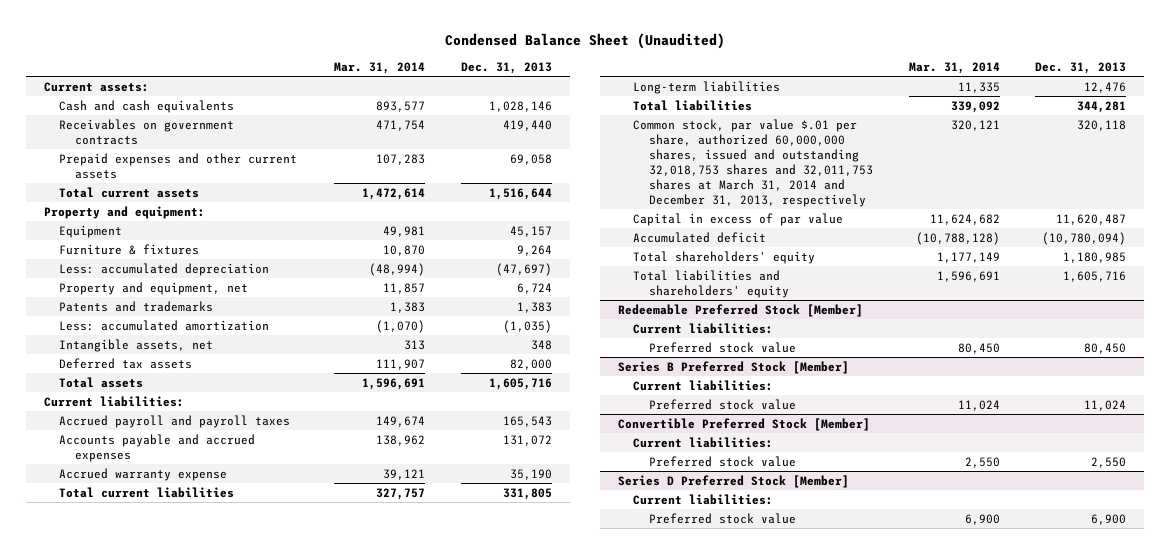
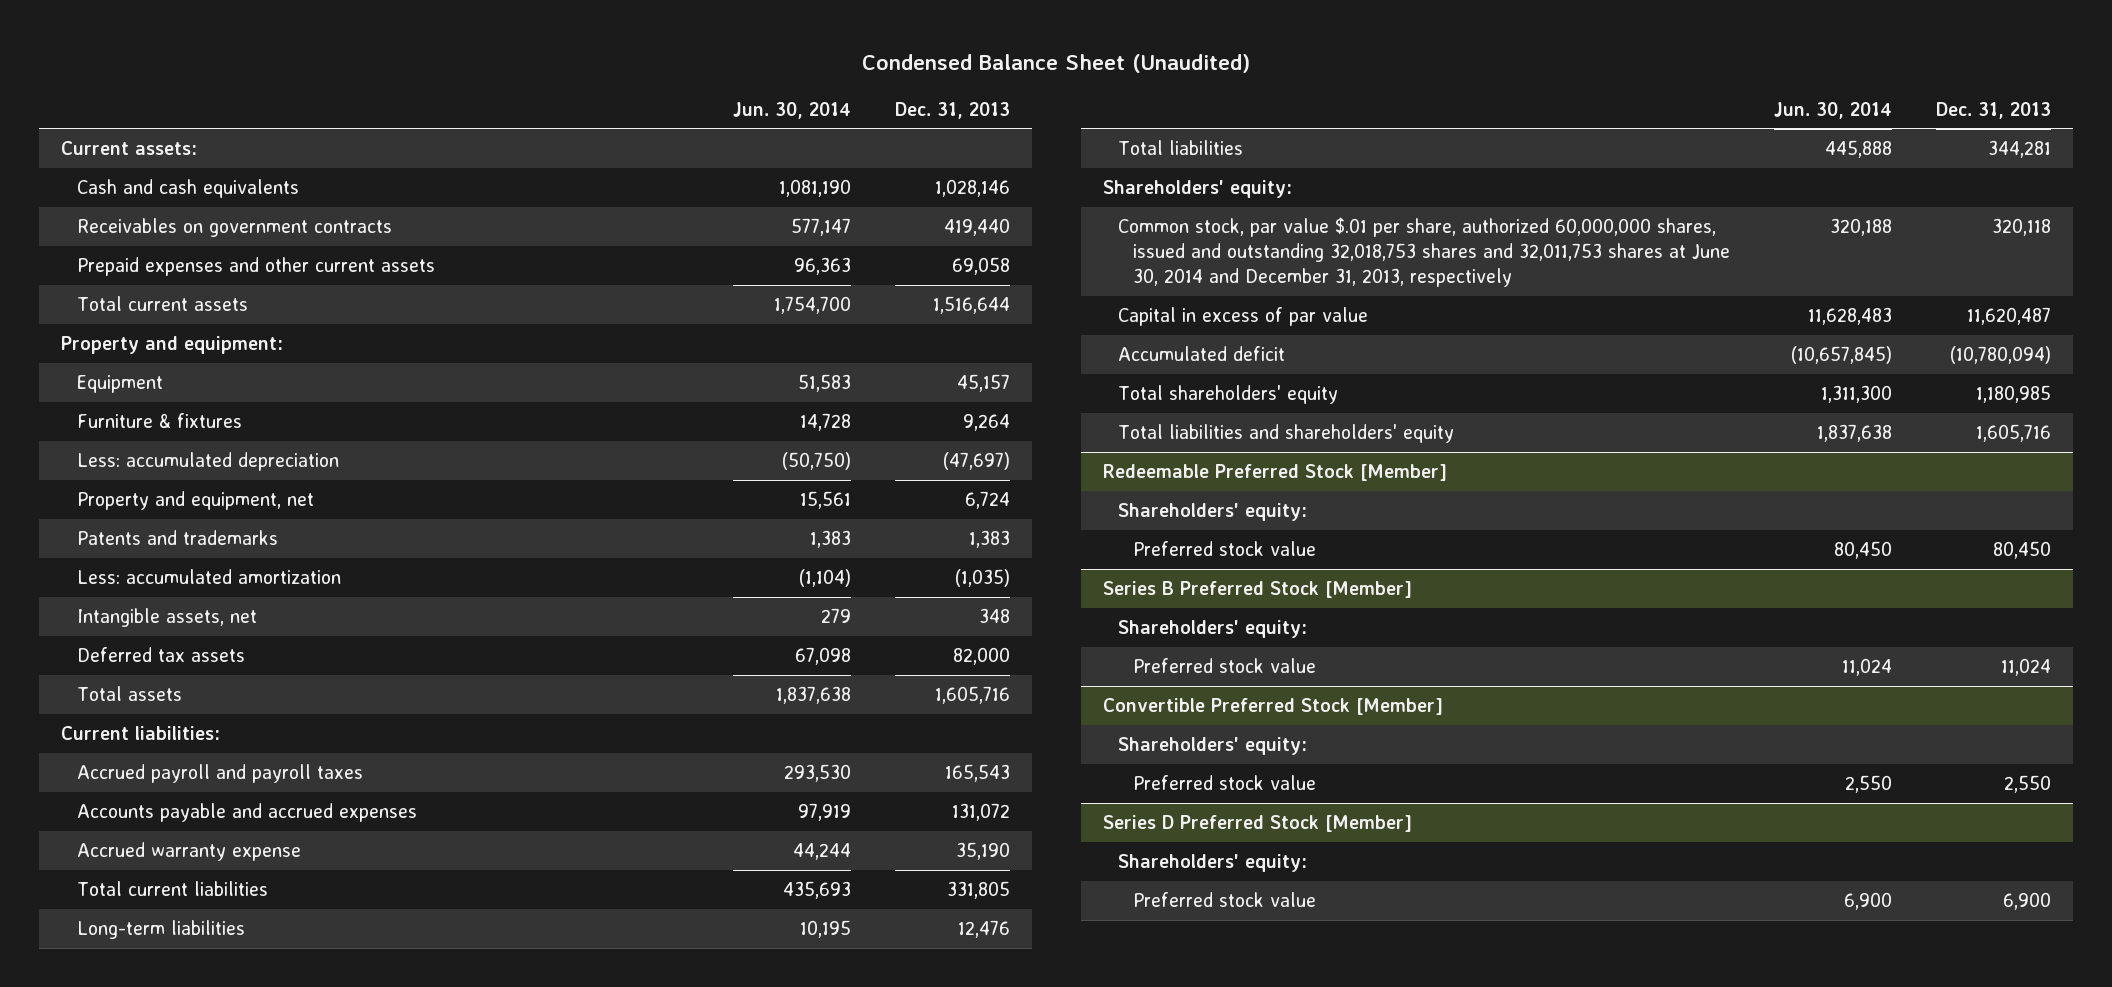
- | Mar. 31, 2014 | Dec. 31, 2013
+ | Jun. 30, 2014 | Dec. 31, 2013
- Common stock, par value $.01 per share, authorized 60,000,000 shares, issued and outstanding 32,018,753 shares and 32,011,753 shares at March 31, 2014 and December 31, 2013, respectively | 320,121 | 320,118
+ Shareholders' equity:
+ Common stock, par value $.01 per share, authorized 60,000,000 shares, issued and outstanding 32,018,753 shares and 32,011,753 shares at June 30, 2014 and December 31, 2013, respectively | 320,188 | 320,118
@ Redeemable Preferred Stock [Member]
- Current liabilities:
+ Shareholders' equity:
@ Series B Preferred Stock [Member]
- Current liabilities:
+ Shareholders' equity:
@ Convertible Preferred Stock [Member]
- Current liabilities:
+ Shareholders' equity:
@ Series D Preferred Stock [Member]
- Current liabilities:
+ Shareholders' equity:

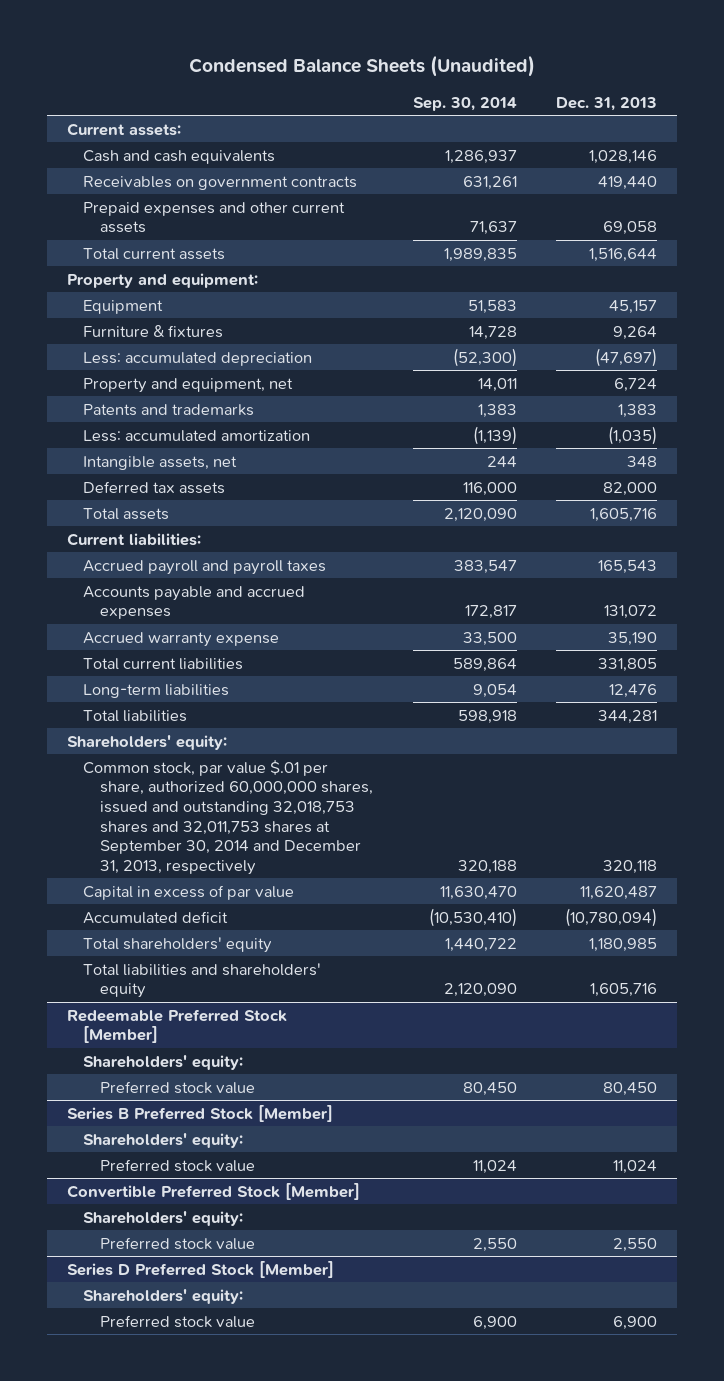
- Condensed Balance Sheet (Unaudited)
+ Condensed Balance Sheets (Unaudited)
- | Jun. 30, 2014 | Dec. 31, 2013
+ | Sep. 30, 2014 | Dec. 31, 2013
- Common stock, par value $.01 per share, authorized 60,000,000 shares, issued and outstanding 32,018,753 shares and 32,011,753 shares at June 30, 2014 and December 31, 2013, respectively | 320,188 | 320,118
+ Common stock, par value $.01 per share, authorized 60,000,000 shares, issued and outstanding 32,018,753 shares and 32,011,753 shares at September 30, 2014 and December 31, 2013, respectively | 320,188 | 320,118

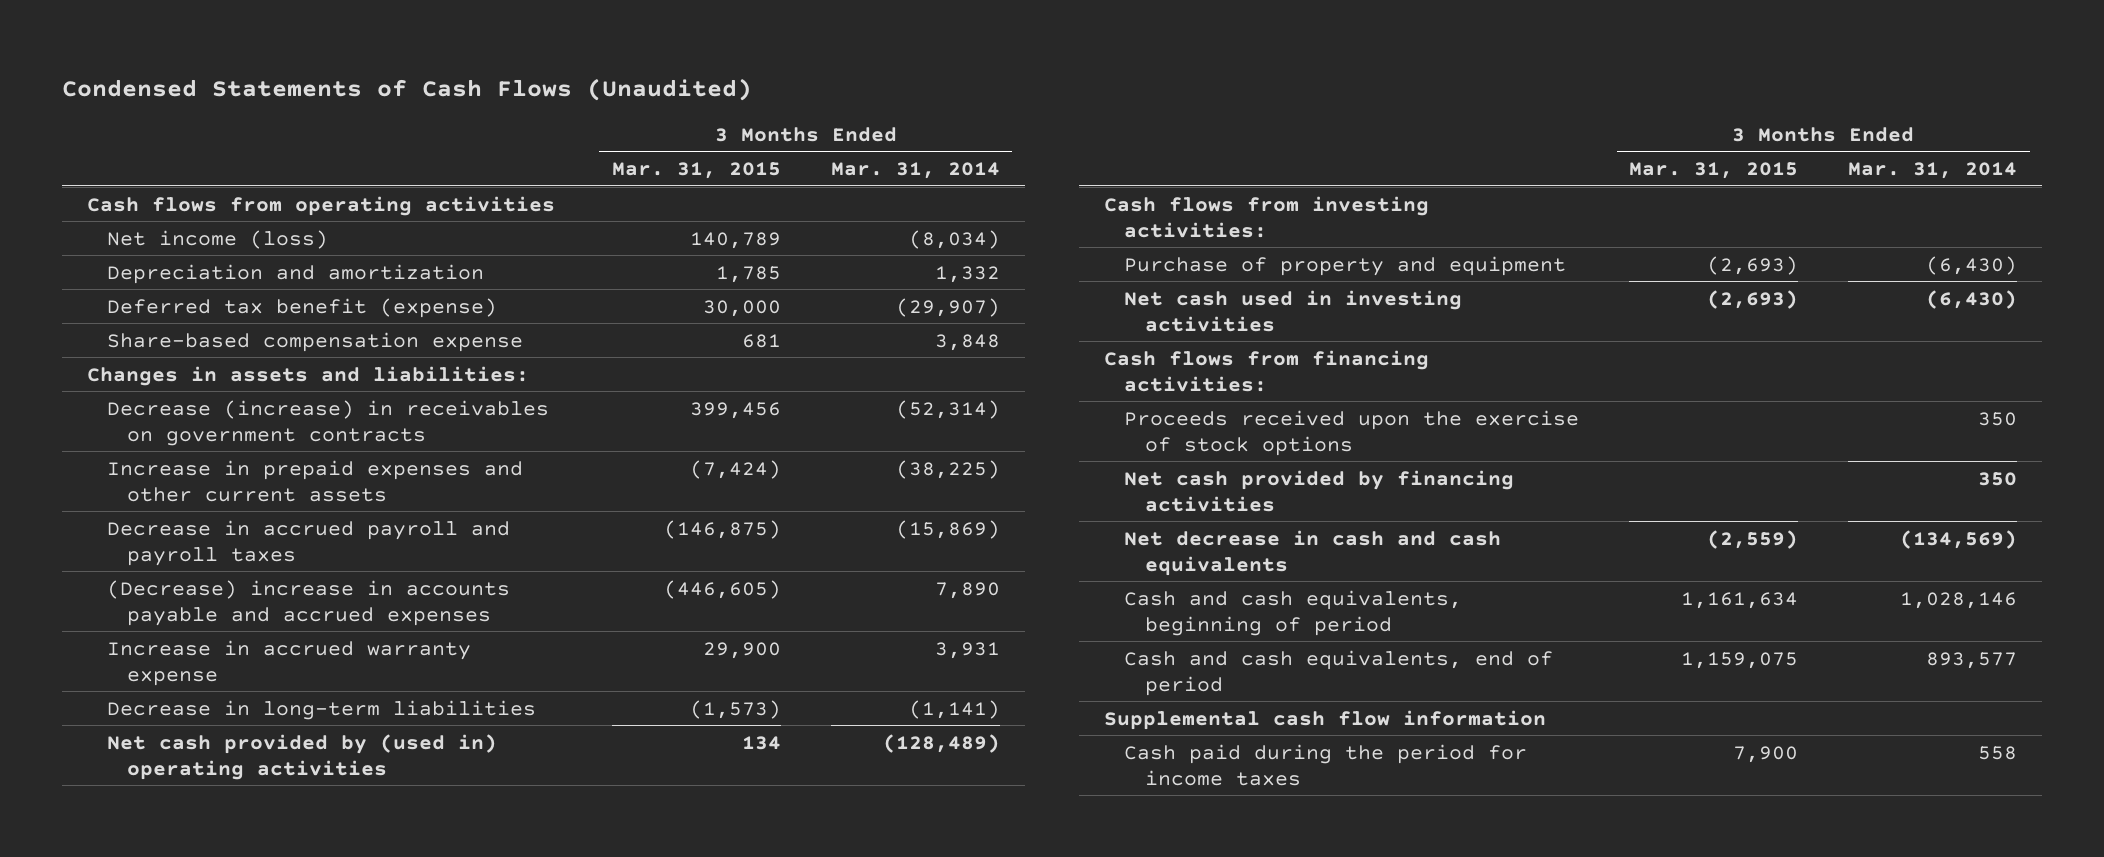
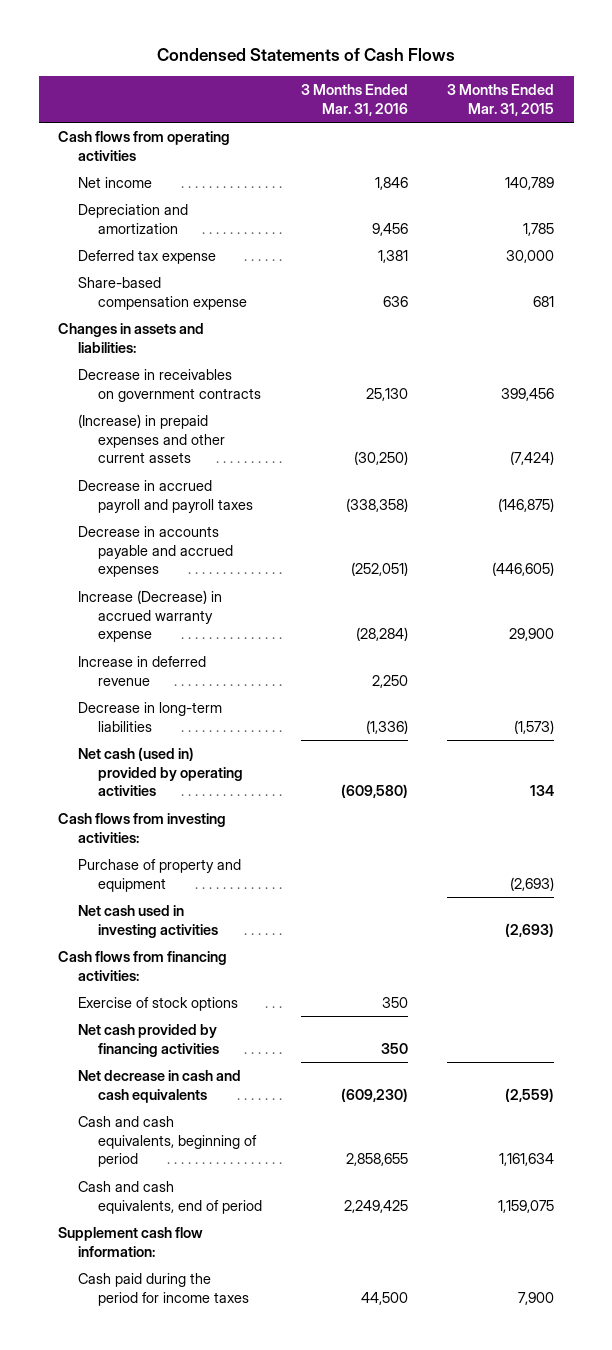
- Condensed Statements of Cash Flows (Unaudited)
+ Condensed Statements of Cash Flows
- | 3 Months Ended Mar. 31, 2015 | 3 Months Ended Mar. 31, 2014
+ | 3 Months Ended Mar. 31, 2016 | 3 Months Ended Mar. 31, 2015
- Net income (loss) | 140,789 | (8,034)
+ Net income | 1,846 | 140,789
- Deferred tax benefit (expense) | 30,000 | (29,907)
+ Deferred tax expense | 1,381 | 30,000
- Decrease (increase) in receivables on government contracts | 399,456 | (52,314)
- Increase in prepaid expenses and other current assets | (7,424) | (38,225)
+ Decrease in receivables on government contracts | 25,130 | 399,456
+ (Increase) in prepaid expenses and other current assets | (30,250) | (7,424)
- (Decrease) increase in accounts payable and accrued expenses | (446,605) | 7,890
- Increase in accrued warranty expense | 29,900 | 3,931
+ Decrease in accounts payable and accrued expenses | (252,051) | (446,605)
+ Increase (Decrease) in accrued warranty expense | (28,284) | 29,900
+ Increase in deferred revenue | 2,250 |
- Net cash provided by (used in) operating activities | 134 | (128,489)
+ Net cash (used in) provided by operating activities | (609,580) | 134
- Proceeds received upon the exercise of stock options | | 350
+ Exercise of stock options | 350 |
- Supplemental cash flow information
+ Supplement cash flow information:

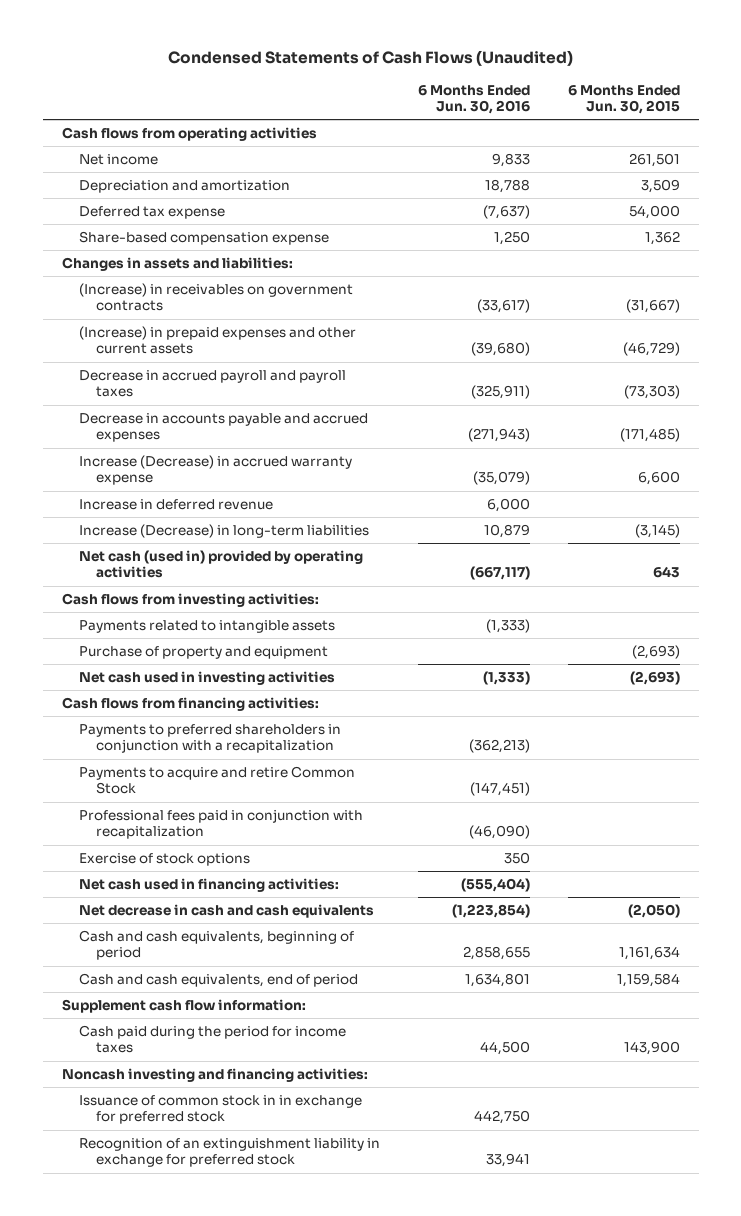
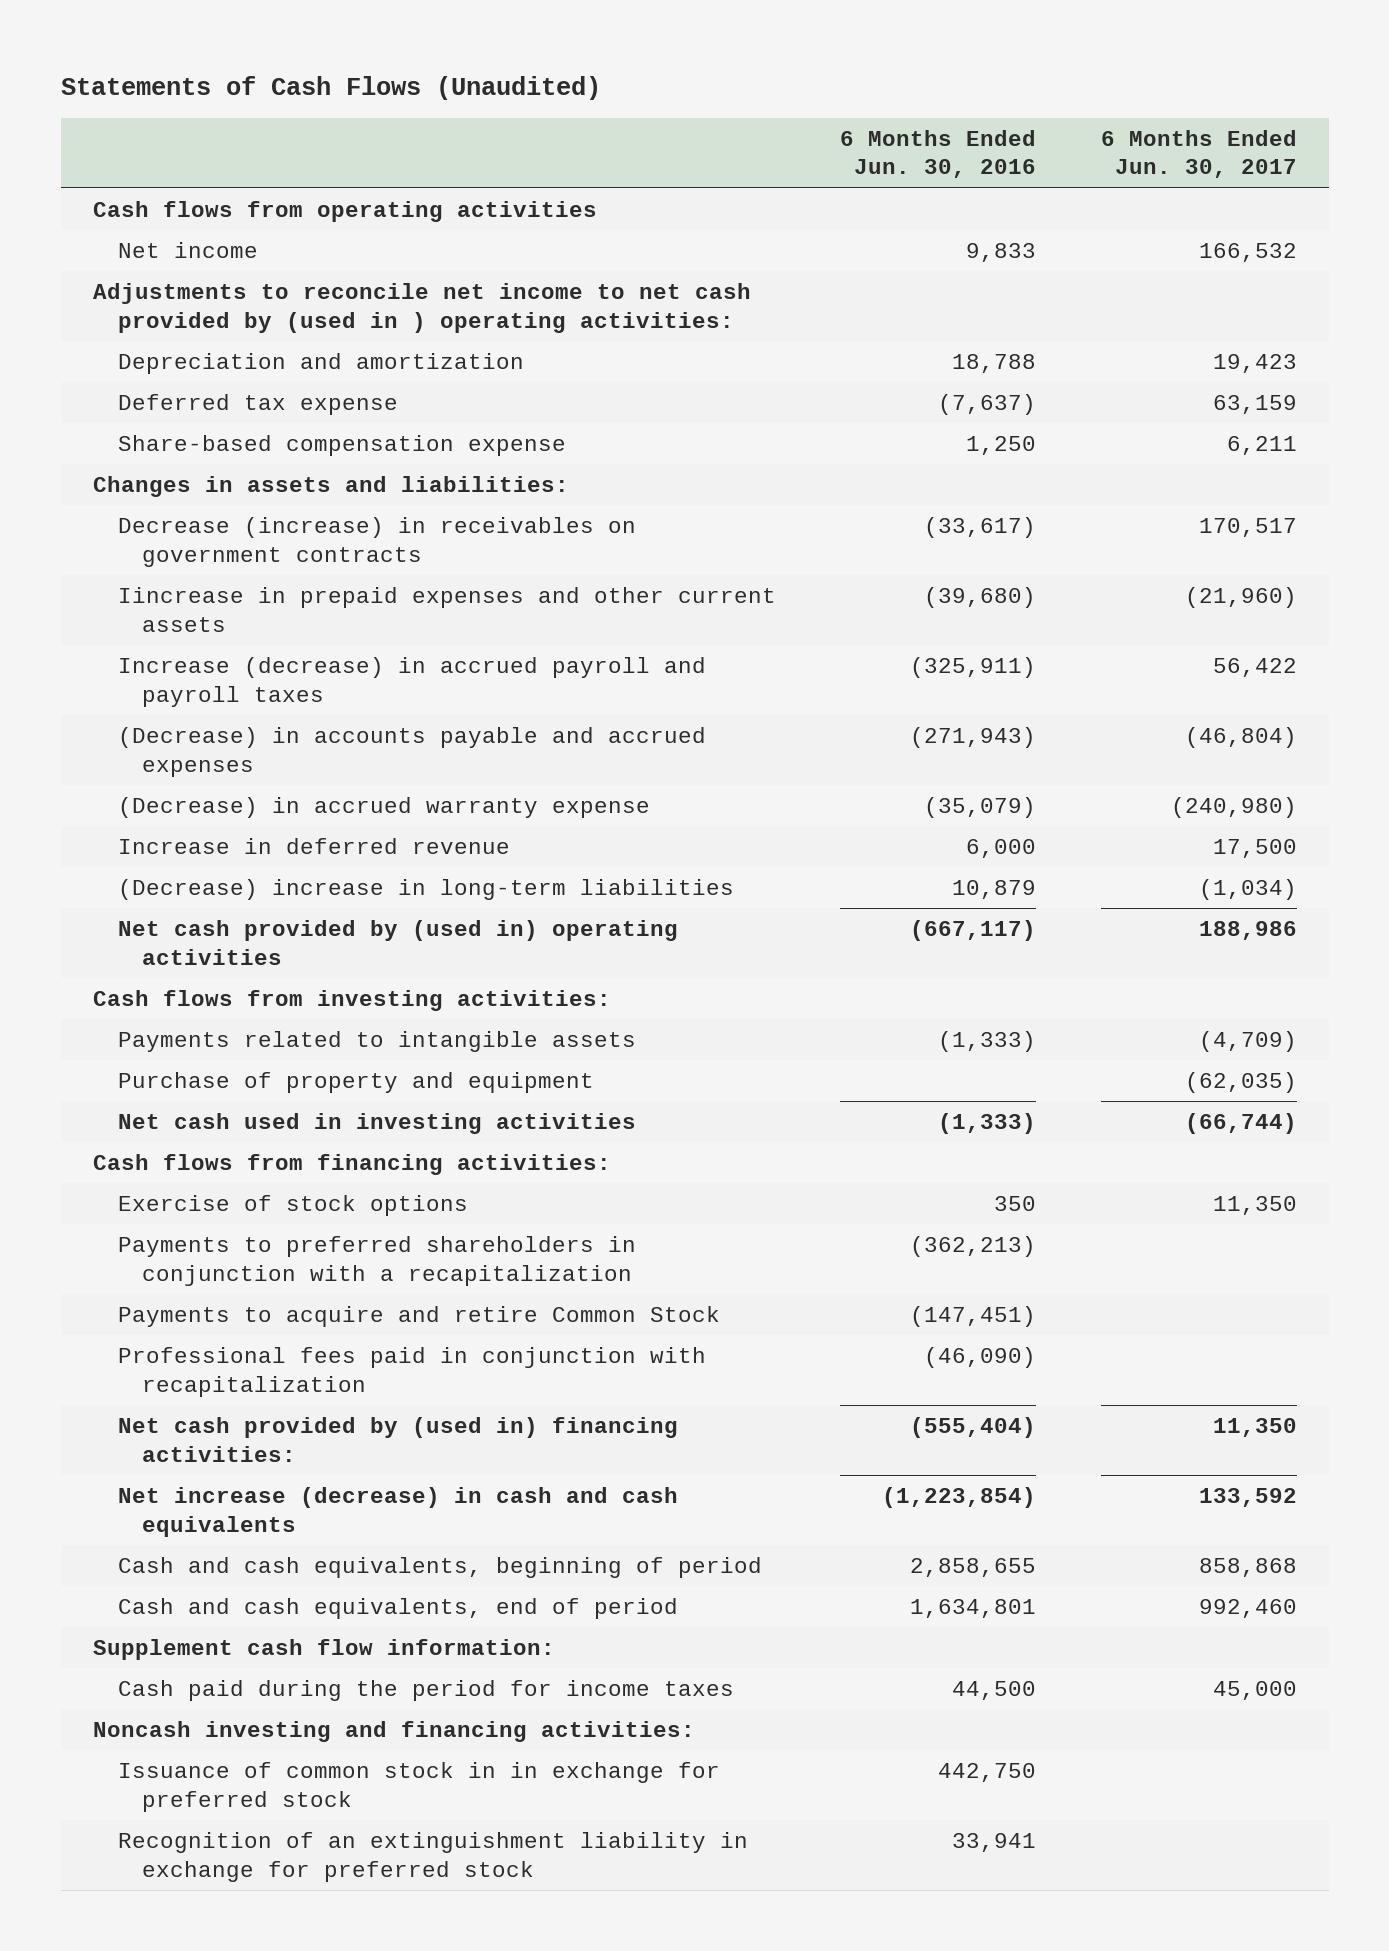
- Condensed Statements of Cash Flows (Unaudited)
+ Statements of Cash Flows (Unaudited)
- | 6 Months Ended Jun. 30, 2016 | 6 Months Ended Jun. 30, 2015
+ | 6 Months Ended Jun. 30, 2016 | 6 Months Ended Jun. 30, 2017
+ Adjustments to reconcile net income to net cash provided by (used in ) operating activities:
- (Increase) in receivables on government contracts | (33,617) | (31,667)
- (Increase) in prepaid expenses and other current assets | (39,680) | (46,729)
- Decrease in accrued payroll and payroll taxes | (325,911) | (73,303)
- Decrease in accounts payable and accrued expenses | (271,943) | (171,485)
- Increase (Decrease) in accrued warranty expense | (35,079) | 6,600
+ Decrease (increase) in receivables on government contracts | (33,617) | 170,517
+ Iincrease in prepaid expenses and other current assets | (39,680) | (21,960)
+ Increase (decrease) in accrued payroll and payroll taxes | (325,911) | 56,422
+ (Decrease) in accounts payable and accrued expenses | (271,943) | (46,804)
+ (Decrease) in accrued warranty expense | (35,079) | (240,980)
- Increase (Decrease) in long-term liabilities | 10,879 | (3,145)
- Net cash (used in) provided by operating activities | (667,117) | 643
+ (Decrease) increase in long-term liabilities | 10,879 | (1,034)
+ Net cash provided by (used in) operating activities | (667,117) | 188,986
moved up: Exercise of stock options | 350 | 11,350
- Net cash used in financing activities: | (555,404) |
- Net decrease in cash and cash equivalents | (1,223,854) | (2,050)
+ Net cash provided by (used in) financing activities: | (555,404) | 11,350
+ Net increase (decrease) in cash and cash equivalents | (1,223,854) | 133,592

